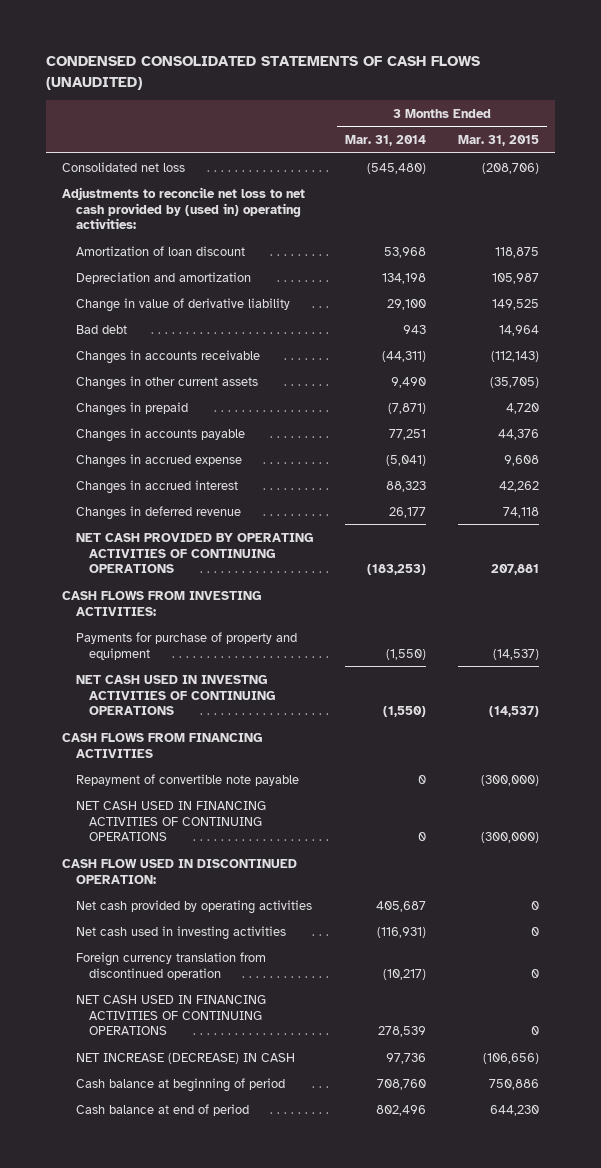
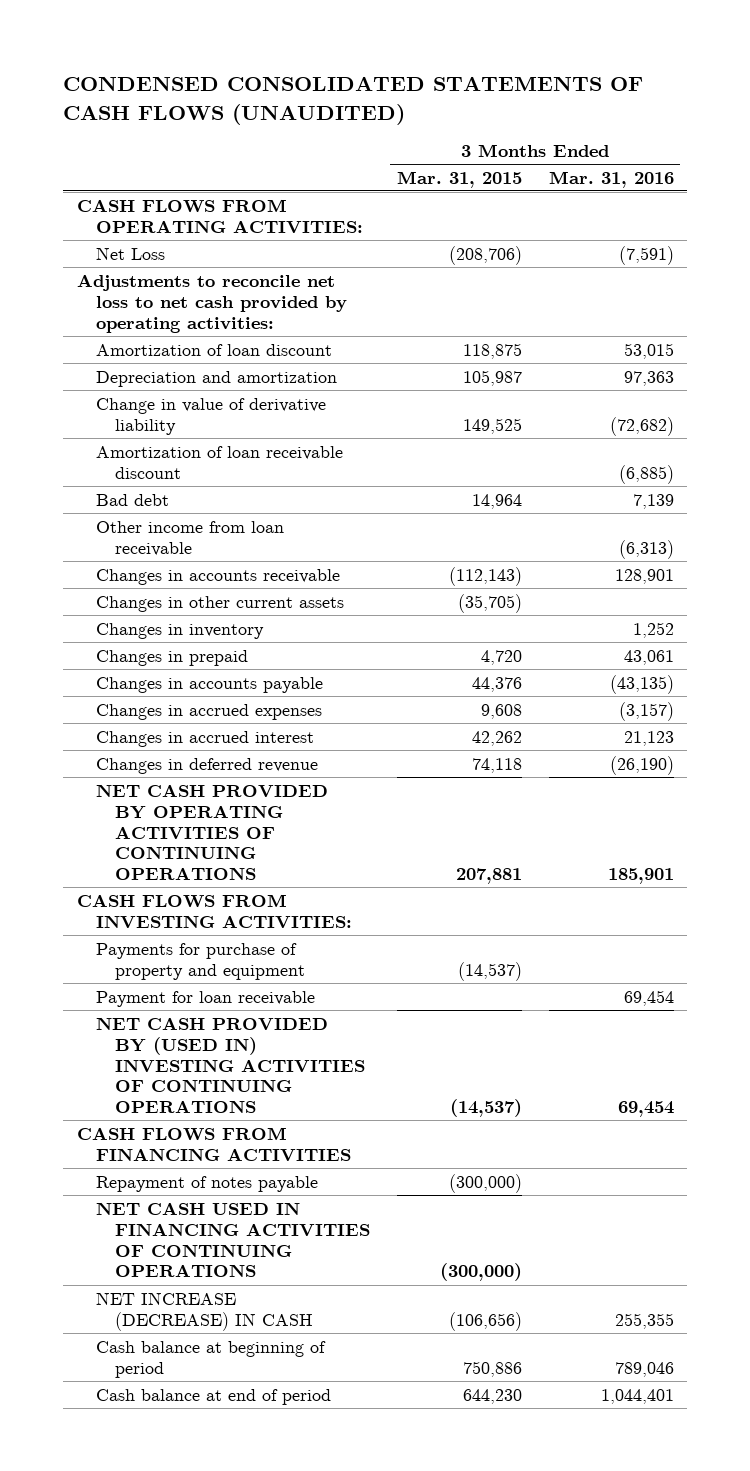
- | 3 Months Ended Mar. 31, 2014 | 3 Months Ended Mar. 31, 2015
+ | 3 Months Ended Mar. 31, 2015 | 3 Months Ended Mar. 31, 2016
- Consolidated net loss | (545,480) | (208,706)
- Adjustments to reconcile net loss to net cash provided by (used in) operating activities:
+ CASH FLOWS FROM OPERATING ACTIVITIES:
+ Net Loss | (208,706) | (7,591)
+ Adjustments to reconcile net loss to net cash provided by operating activities:
+ Amortization of loan receivable discount | | (6,885)
+ Other income from loan receivable | | (6,313)
+ Changes in inventory | | 1,252
- Changes in accrued expense | (5,041) | 9,608
+ Changes in accrued expenses | 9,608 | (3,157)
- NET CASH USED IN INVESTNG ACTIVITIES OF CONTINUING OPERATIONS | (1,550) | (14,537)
+ Payment for loan receivable | | 69,454
+ NET CASH PROVIDED BY (USED IN) INVESTING ACTIVITIES OF CONTINUING OPERATIONS | (14,537) | 69,454
- Repayment of convertible note payable | 0 | (300,000)
+ Repayment of notes payable | (300,000) |
- CASH FLOW USED IN DISCONTINUED OPERATION:
- Net cash provided by operating activities | 405,687 | 0
- Net cash used in investing activities | (116,931) | 0
- Foreign currency translation from discontinued operation | (10,217) | 0
- NET CASH USED IN FINANCING ACTIVITIES OF CONTINUING OPERATIONS | 278,539 | 0

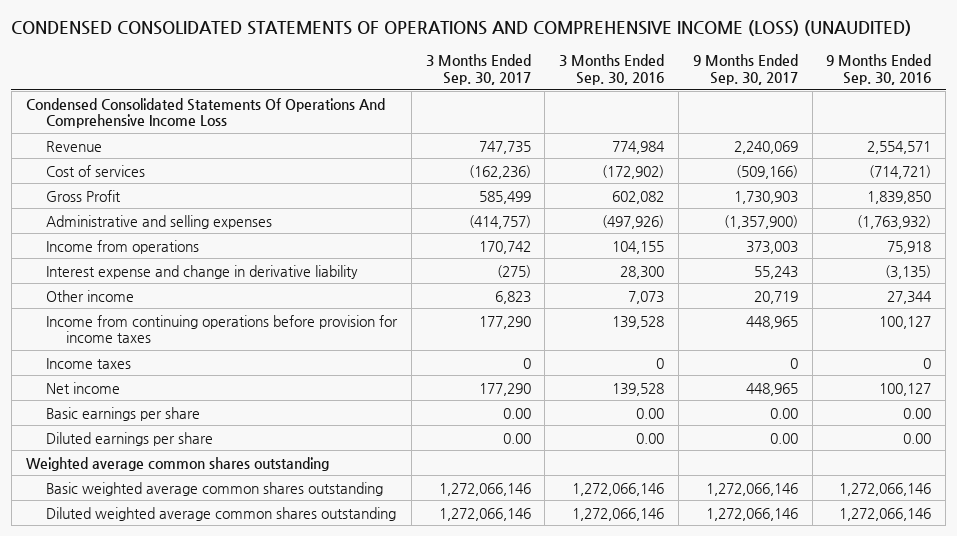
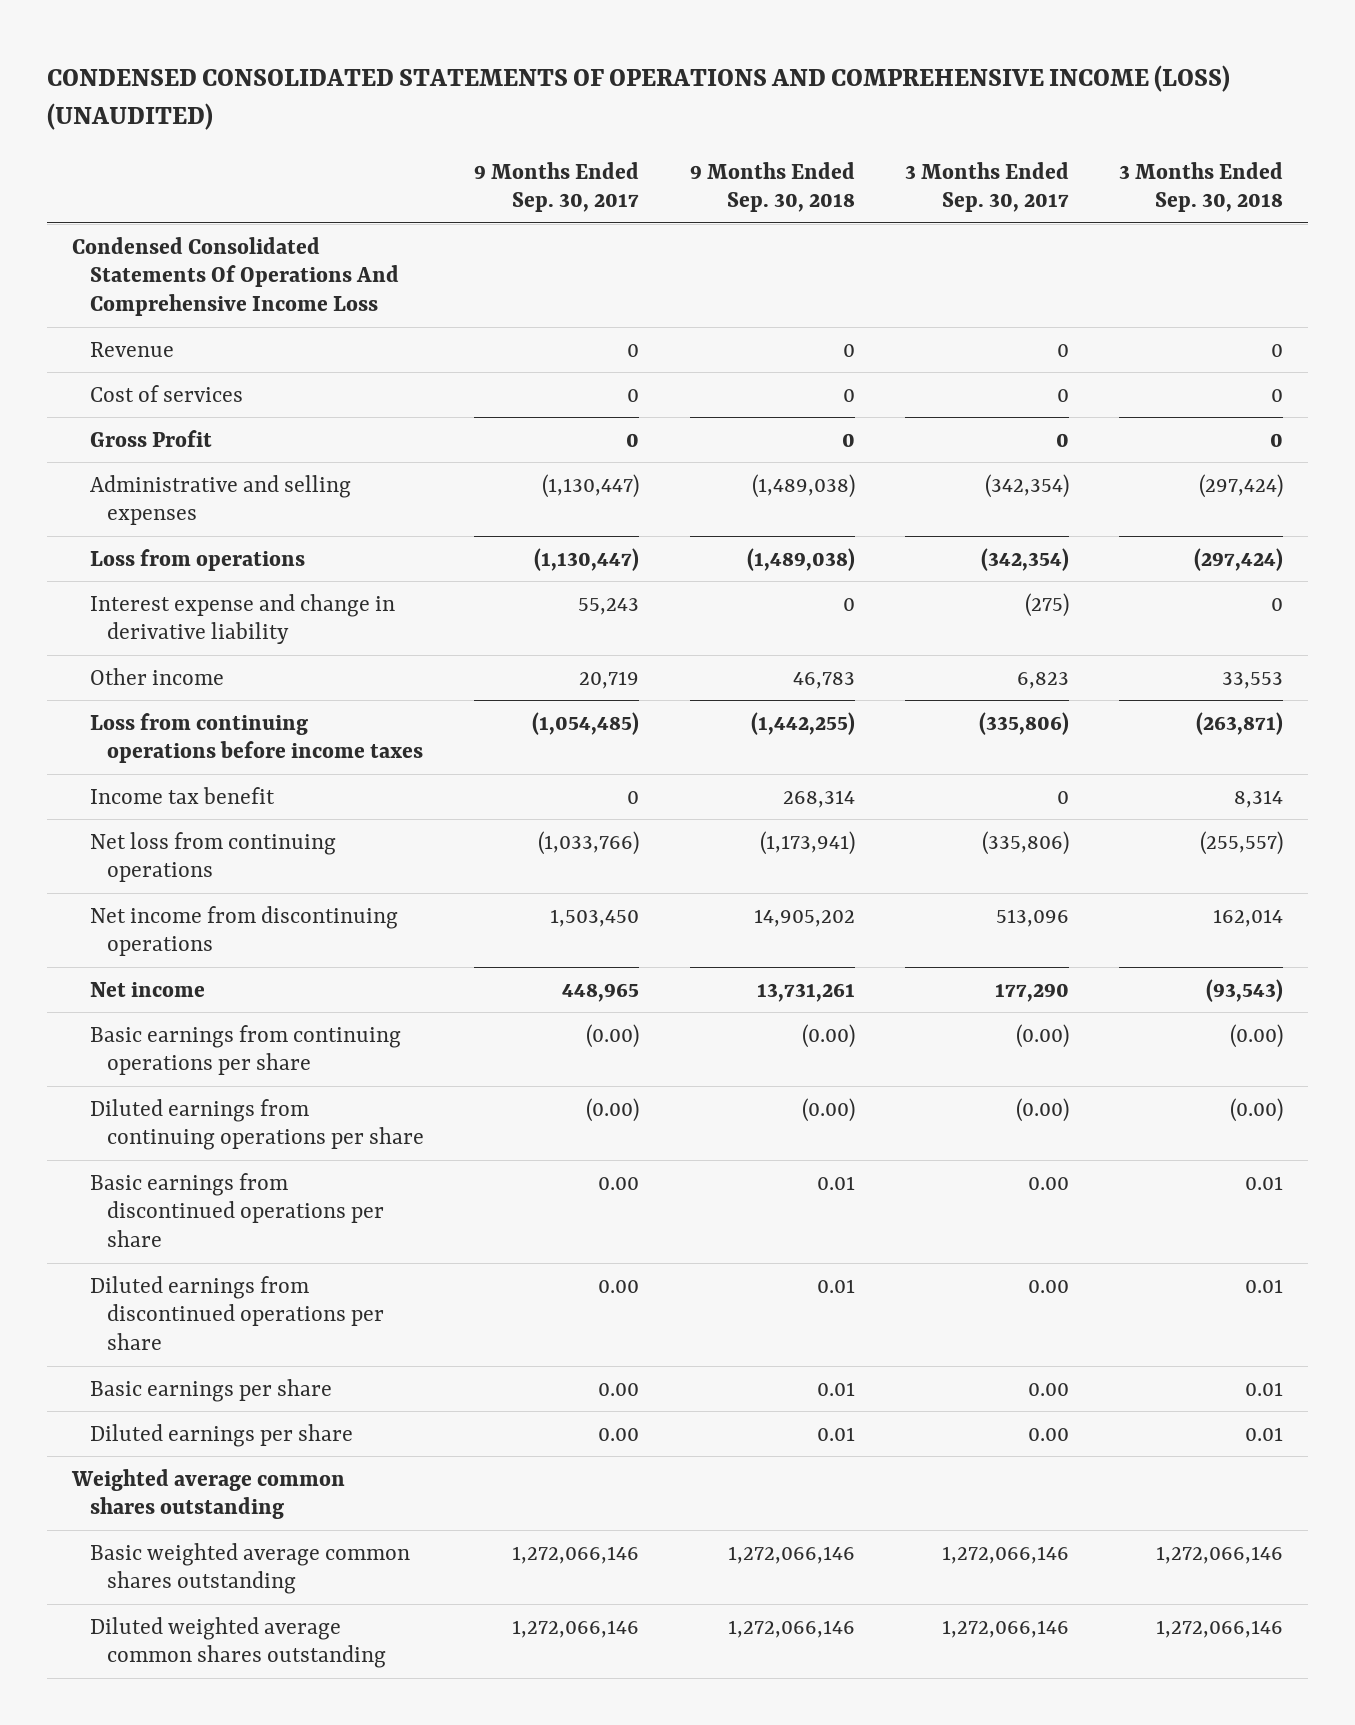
- | 3 Months Ended Sep. 30, 2017 | 3 Months Ended Sep. 30, 2016 | 9 Months Ended Sep. 30, 2017 | 9 Months Ended Sep. 30, 2016
+ | 9 Months Ended Sep. 30, 2017 | 9 Months Ended Sep. 30, 2018 | 3 Months Ended Sep. 30, 2017 | 3 Months Ended Sep. 30, 2018
- Revenue | 747,735 | 774,984 | 2,240,069 | 2,554,571
- Cost of services | (162,236) | (172,902) | (509,166) | (714,721)
- Gross Profit | 585,499 | 602,082 | 1,730,903 | 1,839,850
- Administrative and selling expenses | (414,757) | (497,926) | (1,357,900) | (1,763,932)
- Income from operations | 170,742 | 104,155 | 373,003 | 75,918
+ Revenue | 0 | 0 | 0 | 0
+ Cost of services | 0 | 0 | 0 | 0
+ Gross Profit | 0 | 0 | 0 | 0
+ Administrative and selling expenses | (1,130,447) | (1,489,038) | (342,354) | (297,424)
+ Loss from operations | (1,130,447) | (1,489,038) | (342,354) | (297,424)
- Income from continuing operations before provision for income taxes | 177,290 | 139,528 | 448,965 | 100,127
- Income taxes | 0 | 0 | 0 | 0
+ Loss from continuing operations before income taxes | (1,054,485) | (1,442,255) | (335,806) | (263,871)
+ Income tax benefit | 0 | 268,314 | 0 | 8,314
+ Net loss from continuing operations | (1,033,766) | (1,173,941) | (335,806) | (255,557)
+ Net income from discontinuing operations | 1,503,450 | 14,905,202 | 513,096 | 162,014
+ Basic earnings from continuing operations per share | (0.00) | (0.00) | (0.00) | (0.00)
+ Diluted earnings from continuing operations per share | (0.00) | (0.00) | (0.00) | (0.00)
+ Basic earnings from discontinued operations per share | 0.00 | 0.01 | 0.00 | 0.01
+ Diluted earnings from discontinued operations per share | 0.00 | 0.01 | 0.00 | 0.01

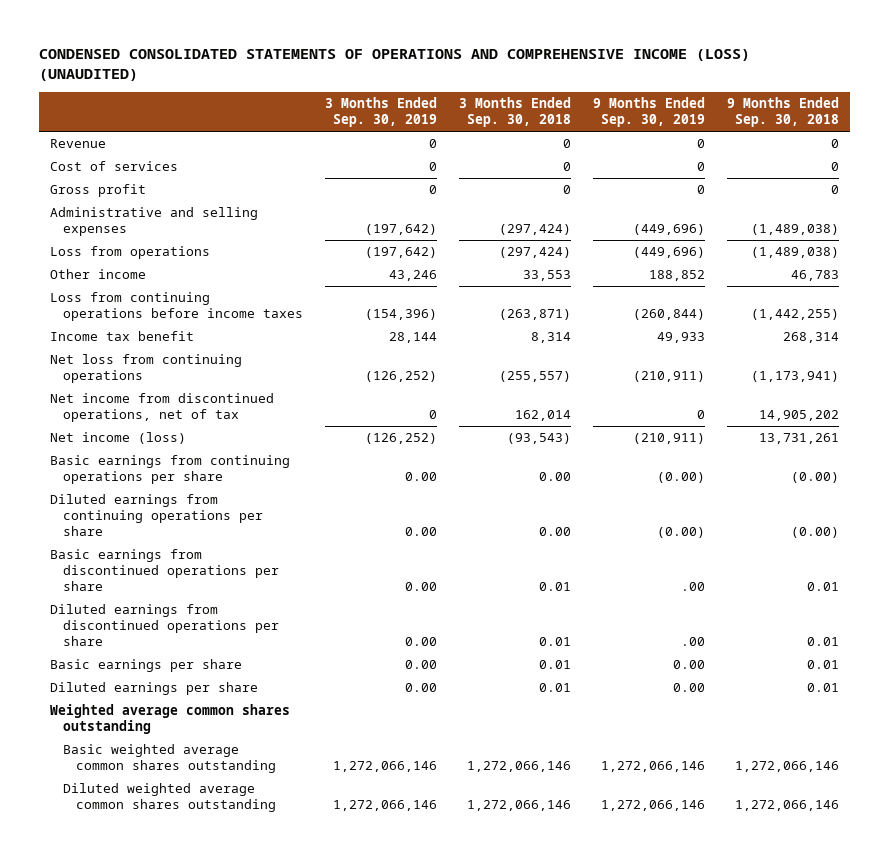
- | 9 Months Ended Sep. 30, 2017 | 9 Months Ended Sep. 30, 2018 | 3 Months Ended Sep. 30, 2017 | 3 Months Ended Sep. 30, 2018
+ | 3 Months Ended Sep. 30, 2019 | 3 Months Ended Sep. 30, 2018 | 9 Months Ended Sep. 30, 2019 | 9 Months Ended Sep. 30, 2018
- Condensed Consolidated Statements Of Operations And Comprehensive Income Loss
- Gross Profit | 0 | 0 | 0 | 0
+ Gross profit | 0 | 0 | 0 | 0
- Interest expense and change in derivative liability | 55,243 | 0 | (275) | 0
- Net income from discontinuing operations | 1,503,450 | 14,905,202 | 513,096 | 162,014
- Net income | 448,965 | 13,731,261 | 177,290 | (93,543)
- Basic earnings from continuing operations per share | (0.00) | (0.00) | (0.00) | (0.00)
- Diluted earnings from continuing operations per share | (0.00) | (0.00) | (0.00) | (0.00)
+ Net income from discontinued operations, net of tax | 0 | 162,014 | 0 | 14,905,202
+ Net income (loss) | (126,252) | (93,543) | (210,911) | 13,731,261
+ Basic earnings from continuing operations per share | 0.00 | 0.00 | (0.00) | (0.00)
+ Diluted earnings from continuing operations per share | 0.00 | 0.00 | (0.00) | (0.00)

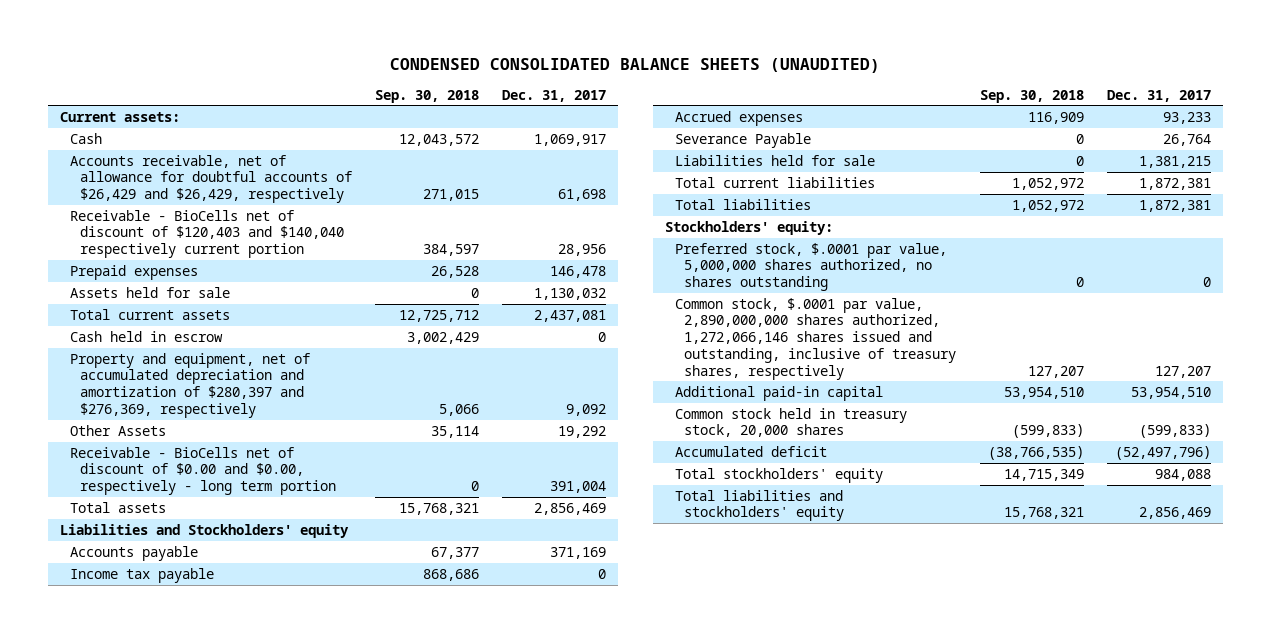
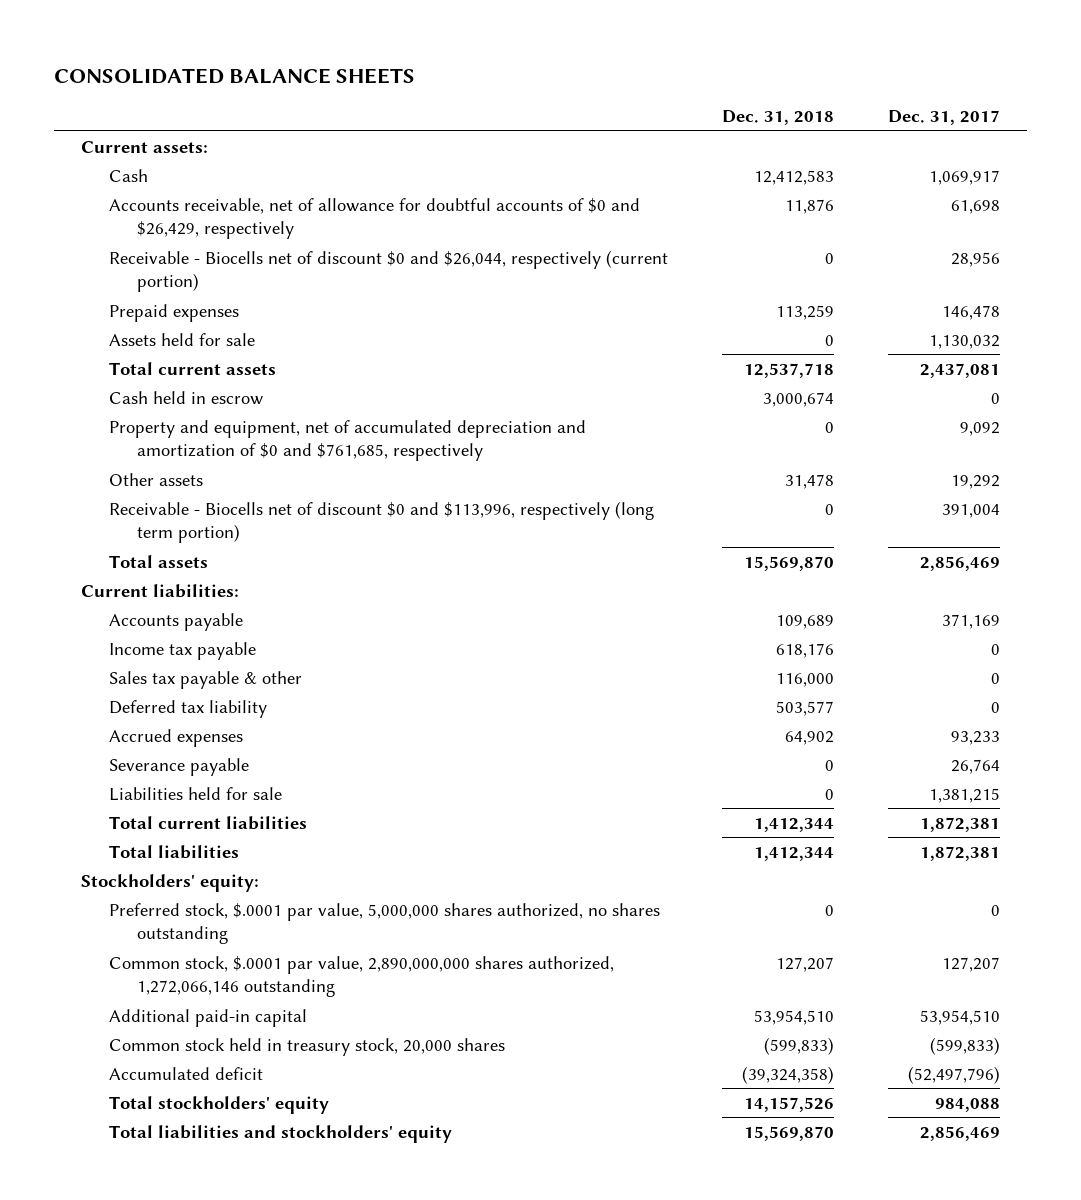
- CONDENSED CONSOLIDATED BALANCE SHEETS (UNAUDITED)
+ CONSOLIDATED BALANCE SHEETS
- | Sep. 30, 2018 | Dec. 31, 2017
+ | Dec. 31, 2018 | Dec. 31, 2017
- Accounts receivable, net of allowance for doubtful accounts of $26,429 and $26,429, respectively | 271,015 | 61,698
- Receivable - BioCells net of discount of $120,403 and $140,040 respectively current portion | 384,597 | 28,956
+ Accounts receivable, net of allowance for doubtful accounts of $0 and $26,429, respectively | 11,876 | 61,698
+ Receivable - Biocells net of discount $0 and $26,044, respectively (current portion) | 0 | 28,956
- Property and equipment, net of accumulated depreciation and amortization of $280,397 and $276,369, respectively | 5,066 | 9,092
- Other Assets | 35,114 | 19,292
- Receivable - BioCells net of discount of $0.00 and $0.00, respectively - long term portion | 0 | 391,004
+ Property and equipment, net of accumulated depreciation and amortization of $0 and $761,685, respectively | 0 | 9,092
+ Other assets | 31,478 | 19,292
+ Receivable - Biocells net of discount $0 and $113,996, respectively (long term portion) | 0 | 391,004
- Liabilities and Stockholders' equity
+ Current liabilities:
+ Sales tax payable & other | 116,000 | 0
+ Deferred tax liability | 503,577 | 0
- Severance Payable | 0 | 26,764
+ Severance payable | 0 | 26,764
- Common stock, $.0001 par value, 2,890,000,000 shares authorized, 1,272,066,146 shares issued and outstanding, inclusive of treasury shares, respectively | 127,207 | 127,207
+ Common stock, $.0001 par value, 2,890,000,000 shares authorized, 1,272,066,146 outstanding | 127,207 | 127,207

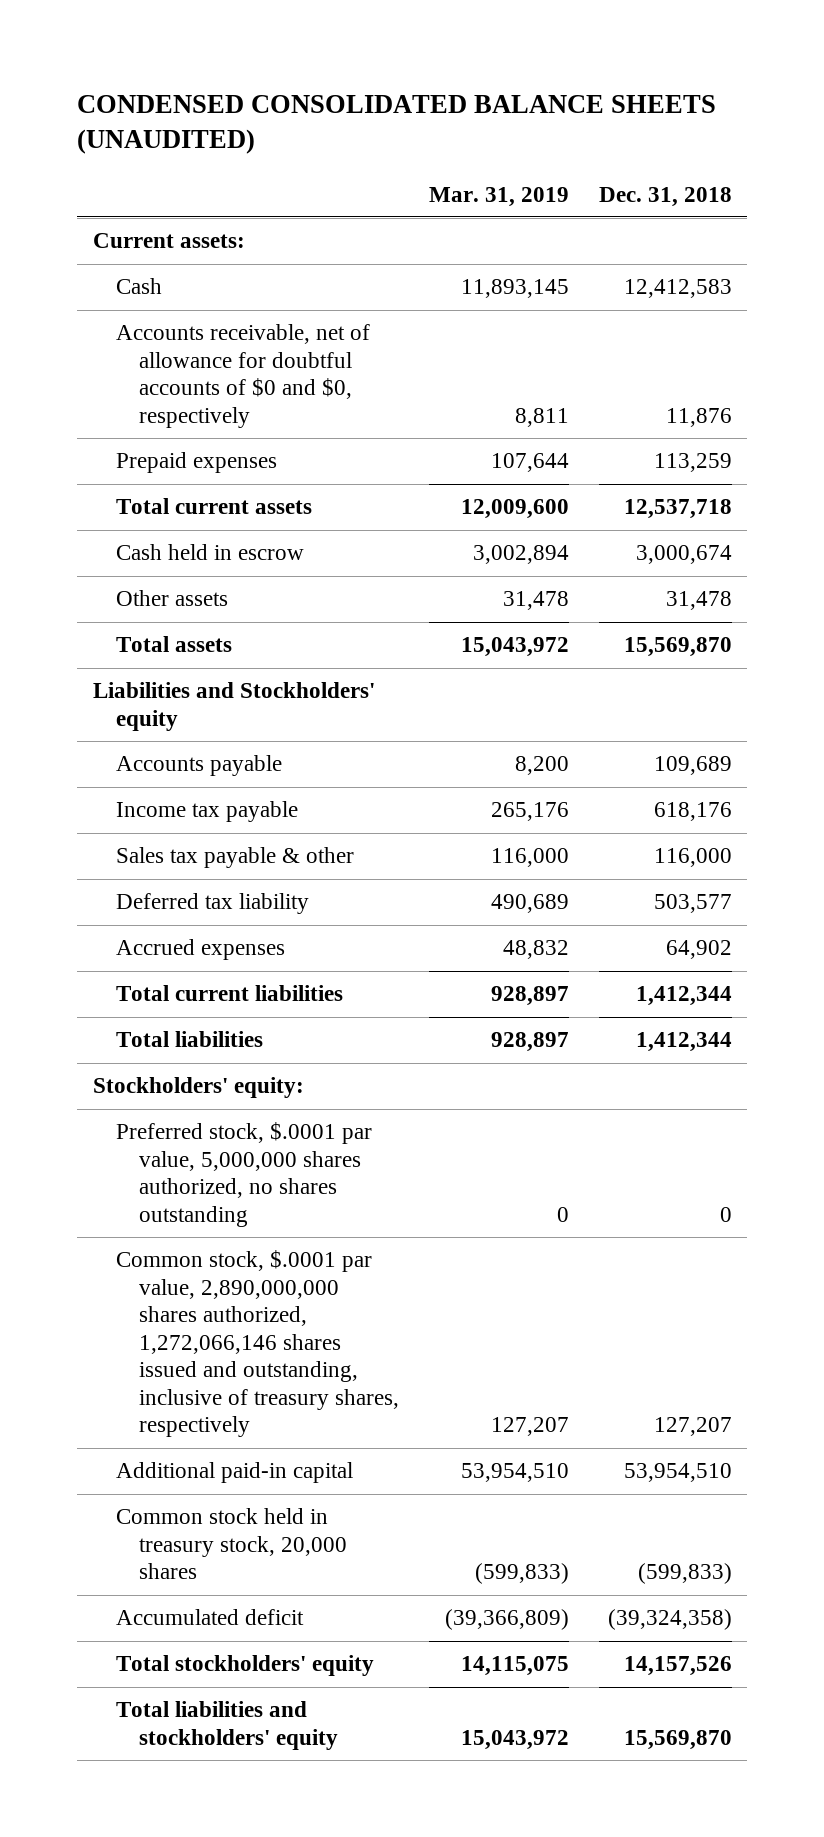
- CONSOLIDATED BALANCE SHEETS
+ CONDENSED CONSOLIDATED BALANCE SHEETS (UNAUDITED)
- | Dec. 31, 2018 | Dec. 31, 2017
+ | Mar. 31, 2019 | Dec. 31, 2018
- Accounts receivable, net of allowance for doubtful accounts of $0 and $26,429, respectively | 11,876 | 61,698
- Receivable - Biocells net of discount $0 and $26,044, respectively (current portion) | 0 | 28,956
+ Accounts receivable, net of allowance for doubtful accounts of $0 and $0, respectively | 8,811 | 11,876
- Assets held for sale | 0 | 1,130,032
- Property and equipment, net of accumulated depreciation and amortization of $0 and $761,685, respectively | 0 | 9,092
- Receivable - Biocells net of discount $0 and $113,996, respectively (long term portion) | 0 | 391,004
- Current liabilities:
+ Liabilities and Stockholders' equity
- Severance payable | 0 | 26,764
- Liabilities held for sale | 0 | 1,381,215
- Common stock, $.0001 par value, 2,890,000,000 shares authorized, 1,272,066,146 outstanding | 127,207 | 127,207
+ Common stock, $.0001 par value, 2,890,000,000 shares authorized, 1,272,066,146 shares issued and outstanding, inclusive of treasury shares, respectively | 127,207 | 127,207

